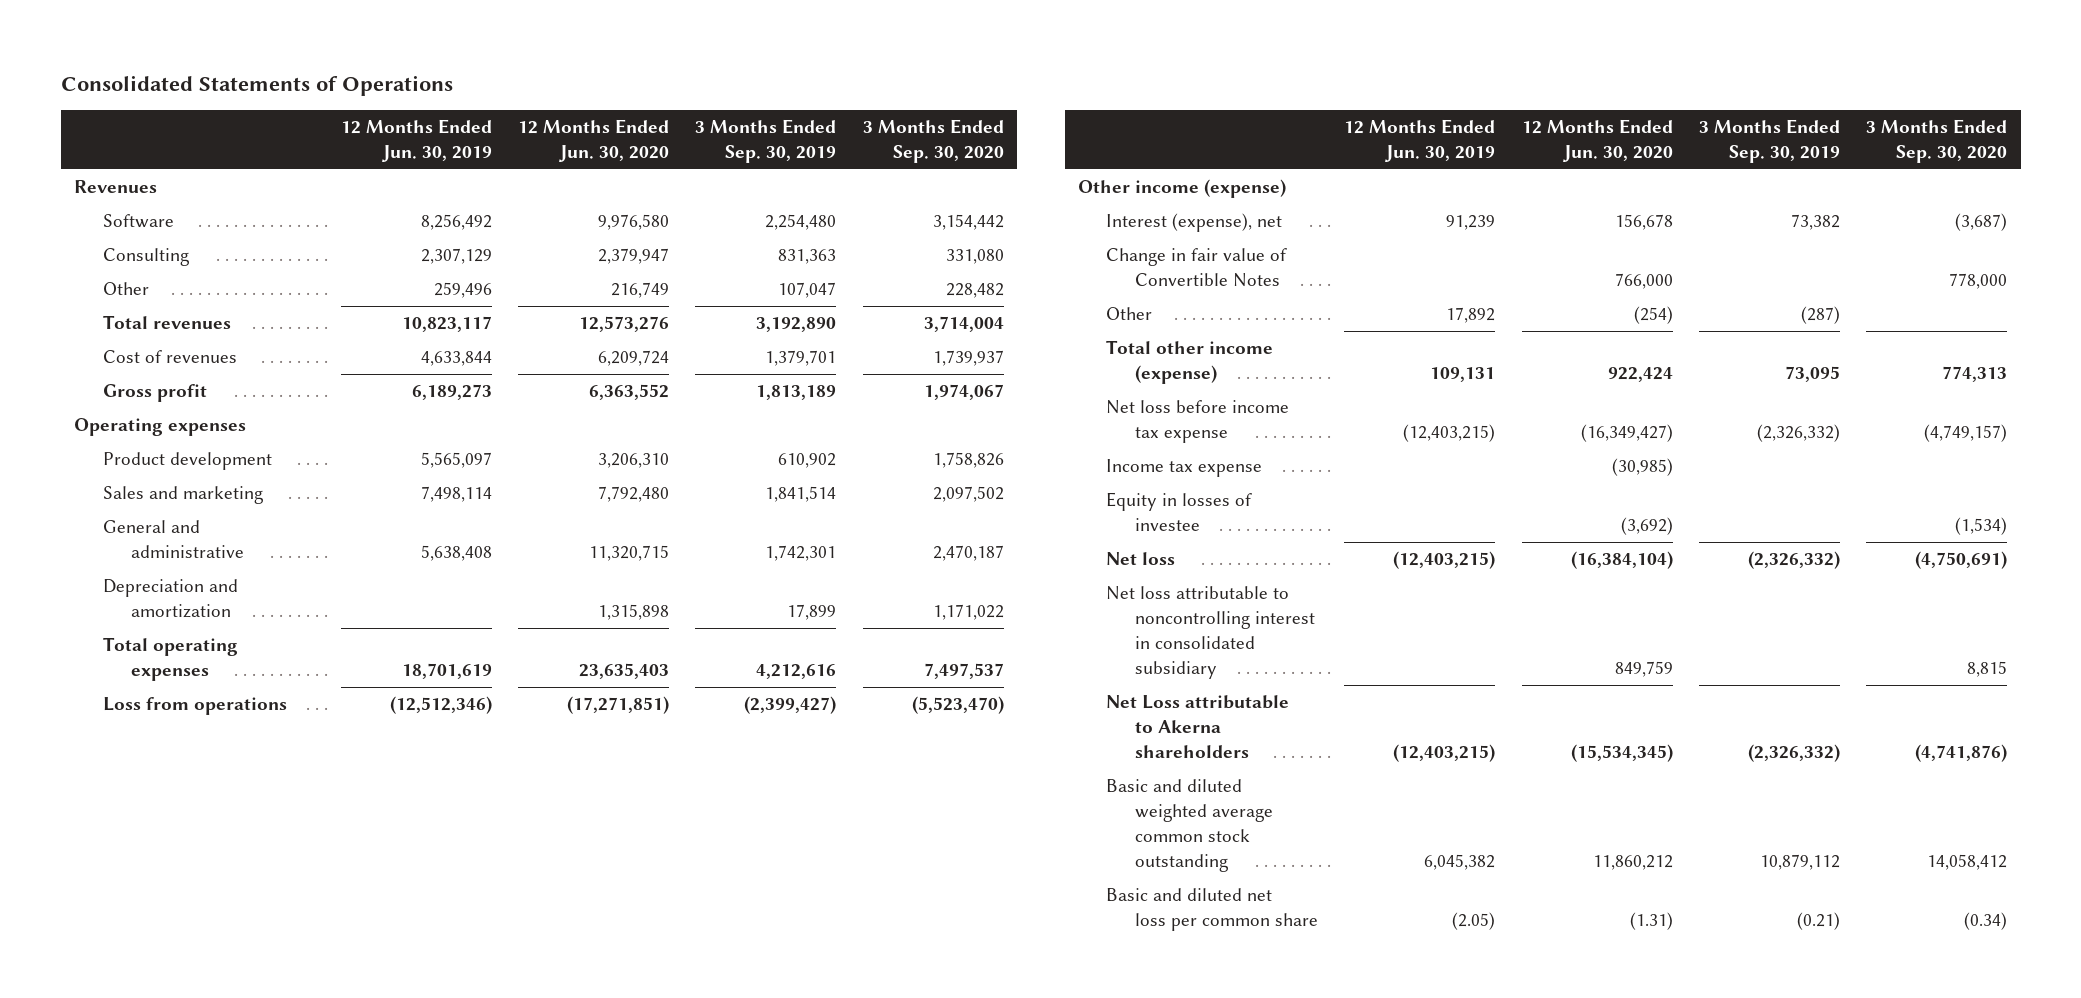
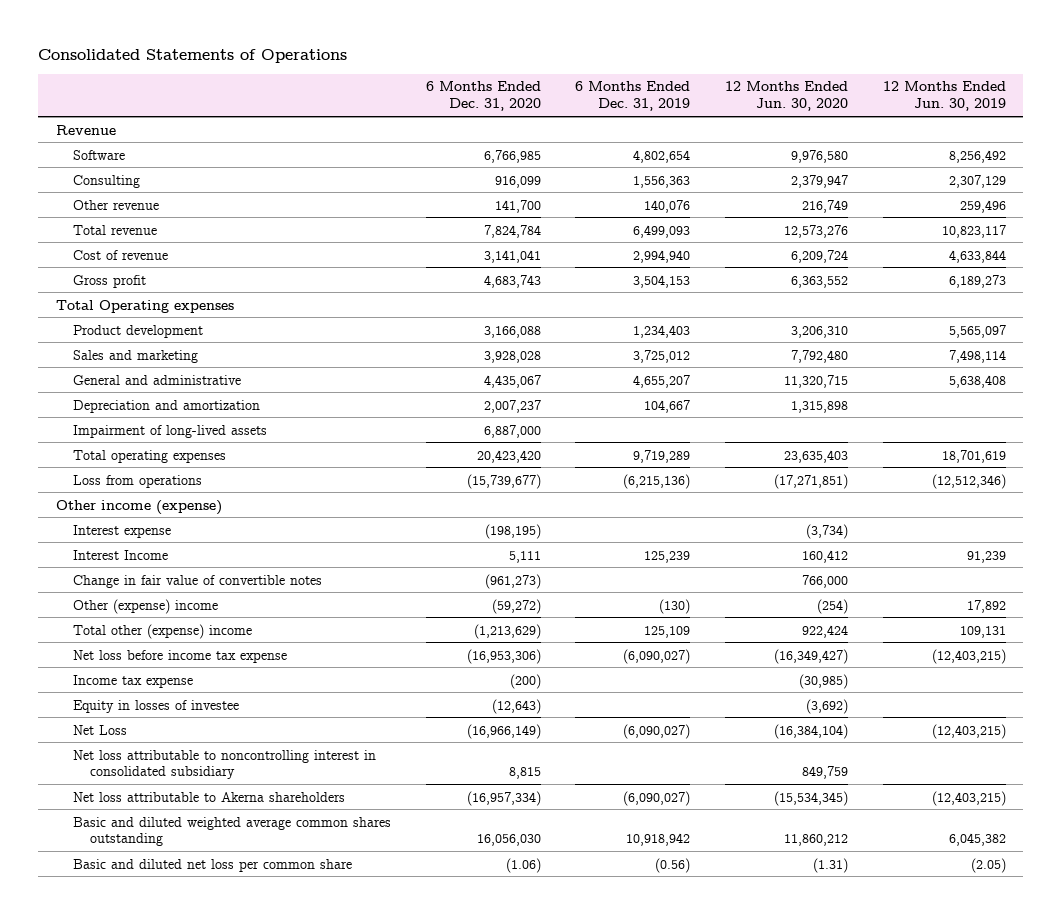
- | 12 Months Ended Jun. 30, 2019 | 12 Months Ended Jun. 30, 2020 | 3 Months Ended Sep. 30, 2019 | 3 Months Ended Sep. 30, 2020
+ | 6 Months Ended Dec. 31, 2020 | 6 Months Ended Dec. 31, 2019 | 12 Months Ended Jun. 30, 2020 | 12 Months Ended Jun. 30, 2019
- Revenues
+ Revenue
- Other | 259,496 | 216,749 | 107,047 | 228,482
- Total revenues | 10,823,117 | 12,573,276 | 3,192,890 | 3,714,004
- Cost of revenues | 4,633,844 | 6,209,724 | 1,379,701 | 1,739,937
+ Other revenue | 141,700 | 140,076 | 216,749 | 259,496
+ Total revenue | 7,824,784 | 6,499,093 | 12,573,276 | 10,823,117
+ Cost of revenue | 3,141,041 | 2,994,940 | 6,209,724 | 4,633,844
- Operating expenses
+ Total Operating expenses
+ Impairment of long-lived assets | 6,887,000 | | |
- Interest (expense), net | 91,239 | 156,678 | 73,382 | (3,687)
- Change in fair value of Convertible Notes | | 766,000 | | 778,000
- Other | 17,892 | (254) | (287) |
- Total other income (expense) | 109,131 | 922,424 | 73,095 | 774,313
+ Interest expense | (198,195) | | (3,734) |
+ Interest Income | 5,111 | 125,239 | 160,412 | 91,239
+ Change in fair value of convertible notes | (961,273) | | 766,000 |
+ Other (expense) income | (59,272) | (130) | (254) | 17,892
+ Total other (expense) income | (1,213,629) | 125,109 | 922,424 | 109,131
- Net loss | (12,403,215) | (16,384,104) | (2,326,332) | (4,750,691)
+ Net Loss | (16,966,149) | (6,090,027) | (16,384,104) | (12,403,215)
- Net Loss attributable to Akerna shareholders | (12,403,215) | (15,534,345) | (2,326,332) | (4,741,876)
- Basic and diluted weighted average common stock outstanding | 6,045,382 | 11,860,212 | 10,879,112 | 14,058,412
+ Net loss attributable to Akerna shareholders | (16,957,334) | (6,090,027) | (15,534,345) | (12,403,215)
+ Basic and diluted weighted average common shares outstanding | 16,056,030 | 10,918,942 | 11,860,212 | 6,045,382

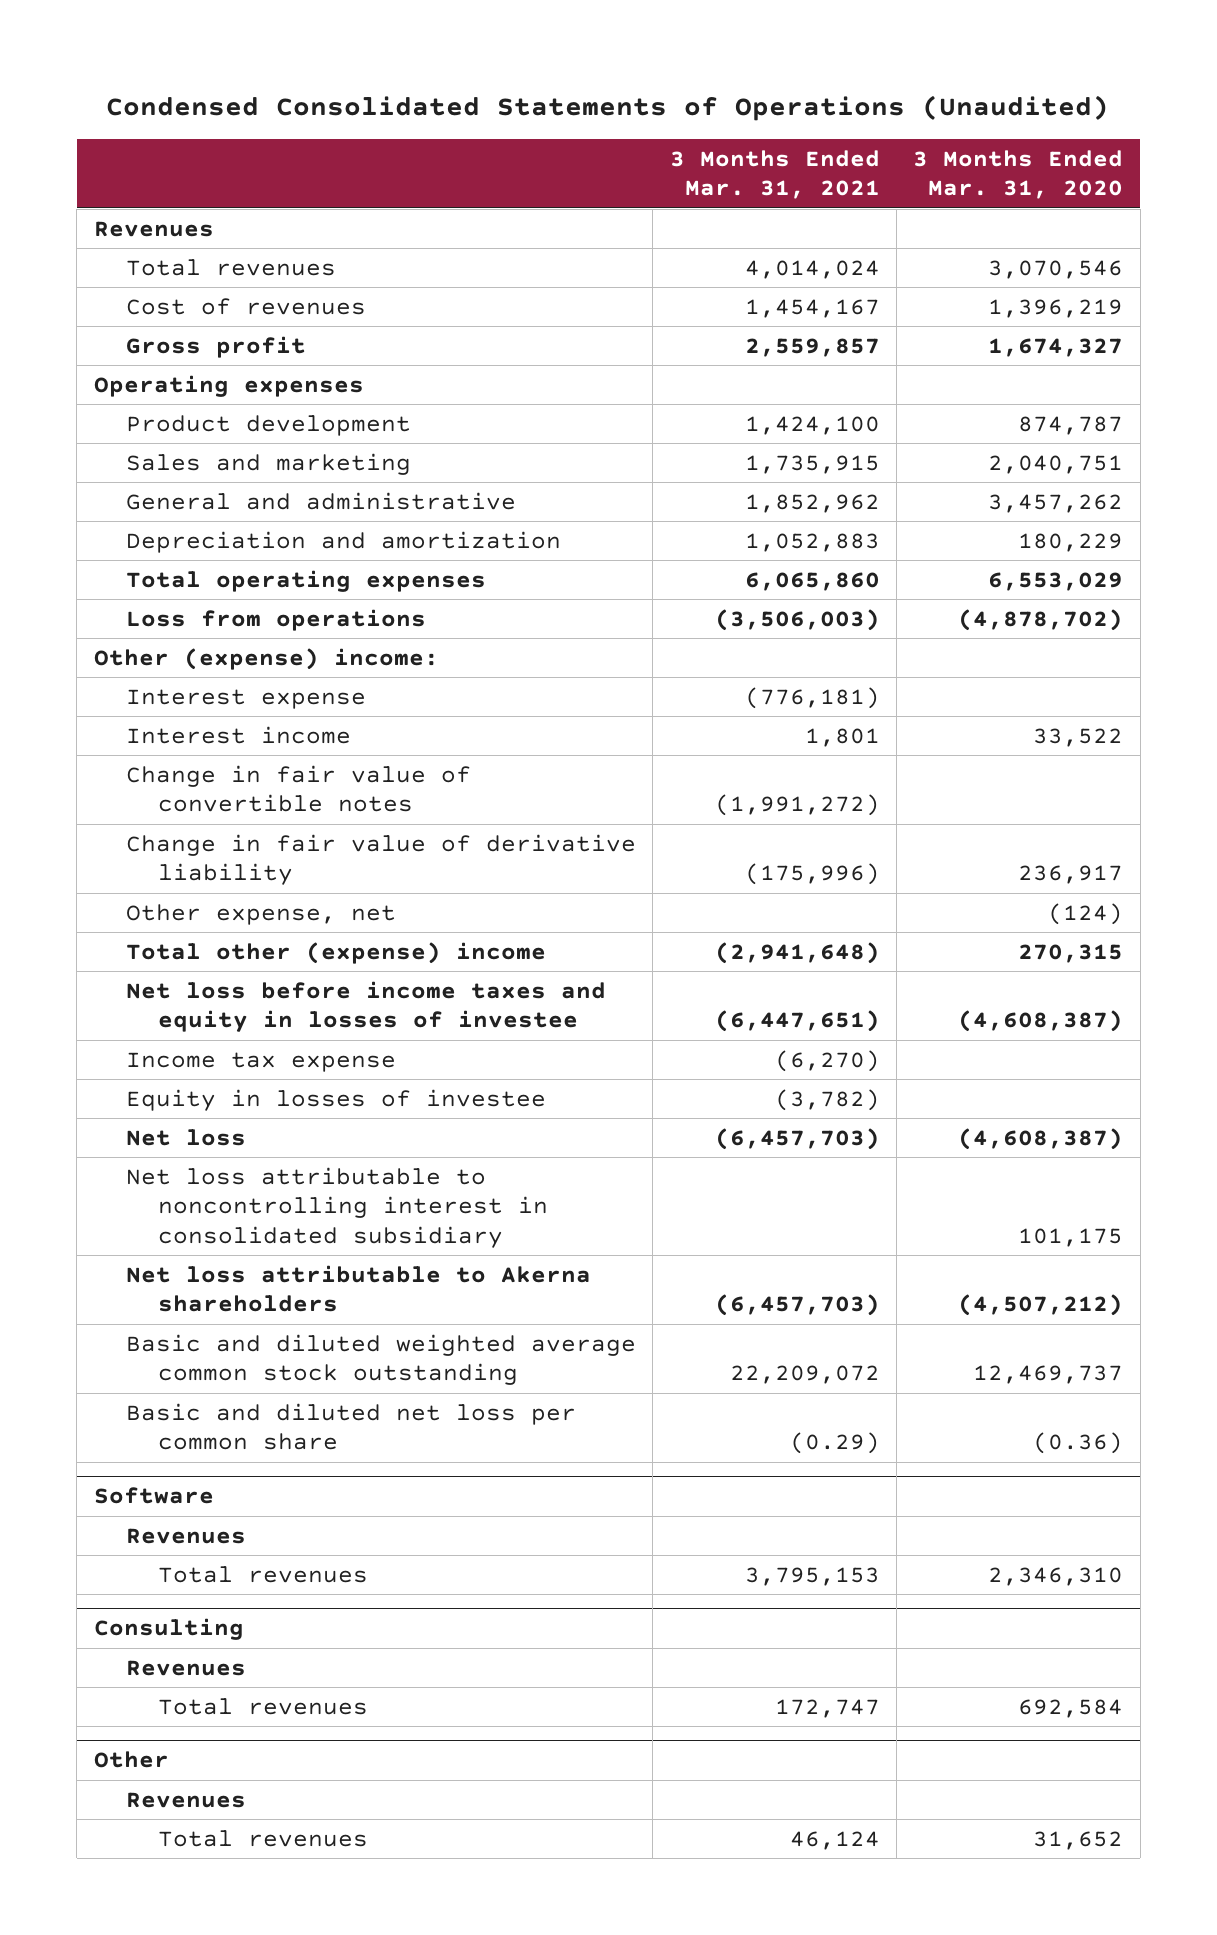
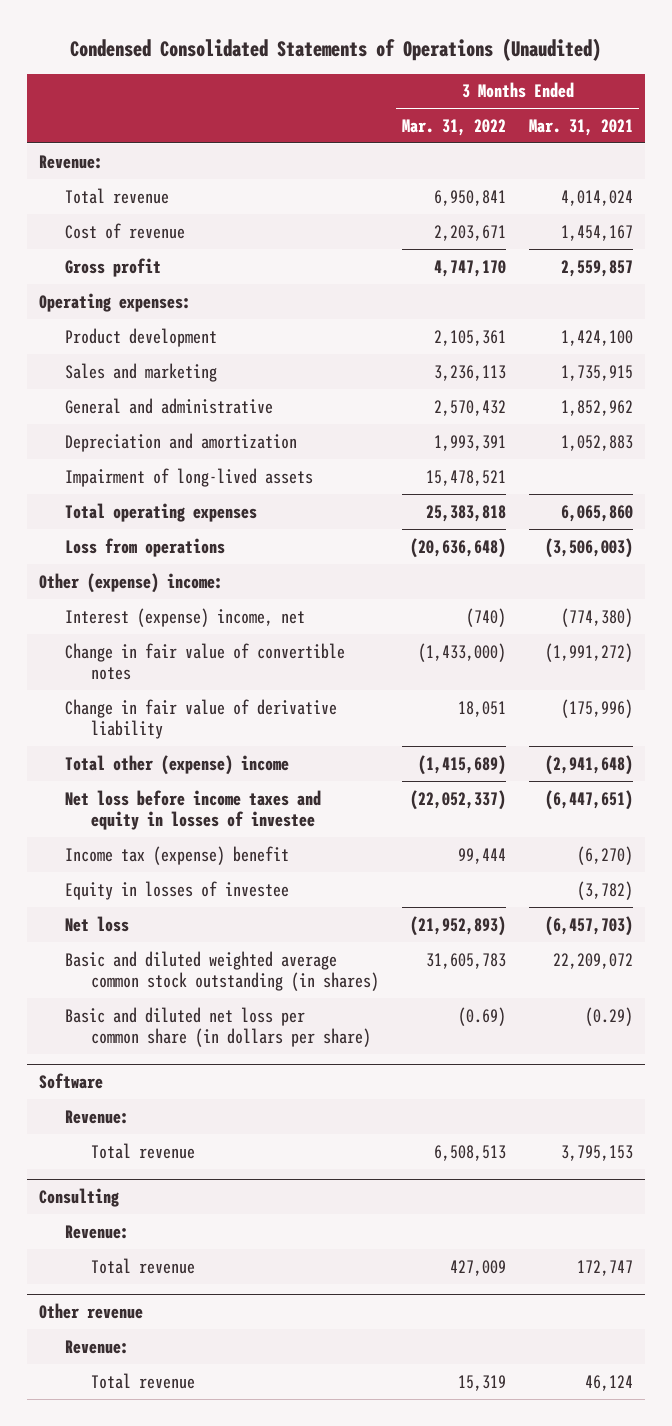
- | 3 Months Ended Mar. 31, 2021 | 3 Months Ended Mar. 31, 2020
+ | 3 Months Ended Mar. 31, 2022 | 3 Months Ended Mar. 31, 2021
- Revenues
- Total revenues | 4,014,024 | 3,070,546
- Cost of revenues | 1,454,167 | 1,396,219
+ Revenue:
+ Total revenue | 6,950,841 | 4,014,024
+ Cost of revenue | 2,203,671 | 1,454,167
- Operating expenses
+ Operating expenses:
+ Impairment of long-lived assets | 15,478,521 |
- Interest expense | (776,181) |
- Interest income | 1,801 | 33,522
+ Interest (expense) income, net | (740) | (774,380)
- Other expense, net | | (124)
- Income tax expense | (6,270) |
+ Income tax (expense) benefit | 99,444 | (6,270)
- Net loss attributable to noncontrolling interest in consolidated subsidiary | | 101,175
- Net loss attributable to Akerna shareholders | (6,457,703) | (4,507,212)
- Basic and diluted weighted average common stock outstanding | 22,209,072 | 12,469,737
- Basic and diluted net loss per common share | (0.29) | (0.36)
+ Basic and diluted weighted average common stock outstanding (in shares) | 31,605,783 | 22,209,072
+ Basic and diluted net loss per common share (in dollars per share) | (0.69) | (0.29)
@ Software
- Revenues
- Total revenues | 3,795,153 | 2,346,310
+ Revenue:
+ Total revenue | 6,508,513 | 3,795,153
@ Consulting
- Revenues
- Total revenues | 172,747 | 692,584
- Other
- Revenues
- Total revenues | 46,124 | 31,652
@ Consulting
+ Revenue:
+ Total revenue | 427,009 | 172,747
+ Other revenue
+ Revenue:
+ Total revenue | 15,319 | 46,124

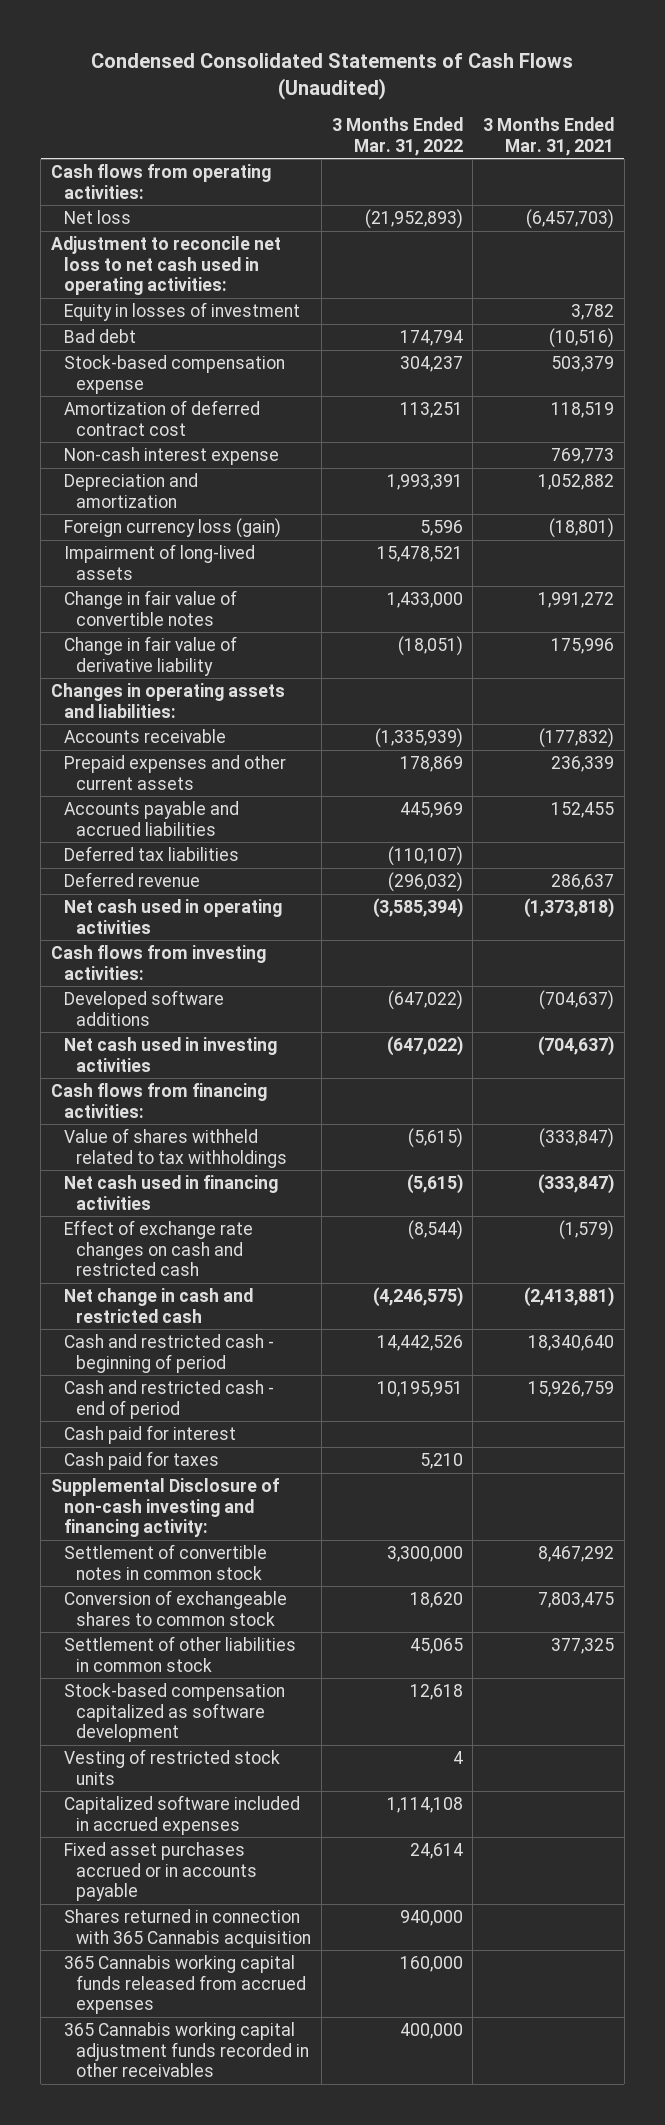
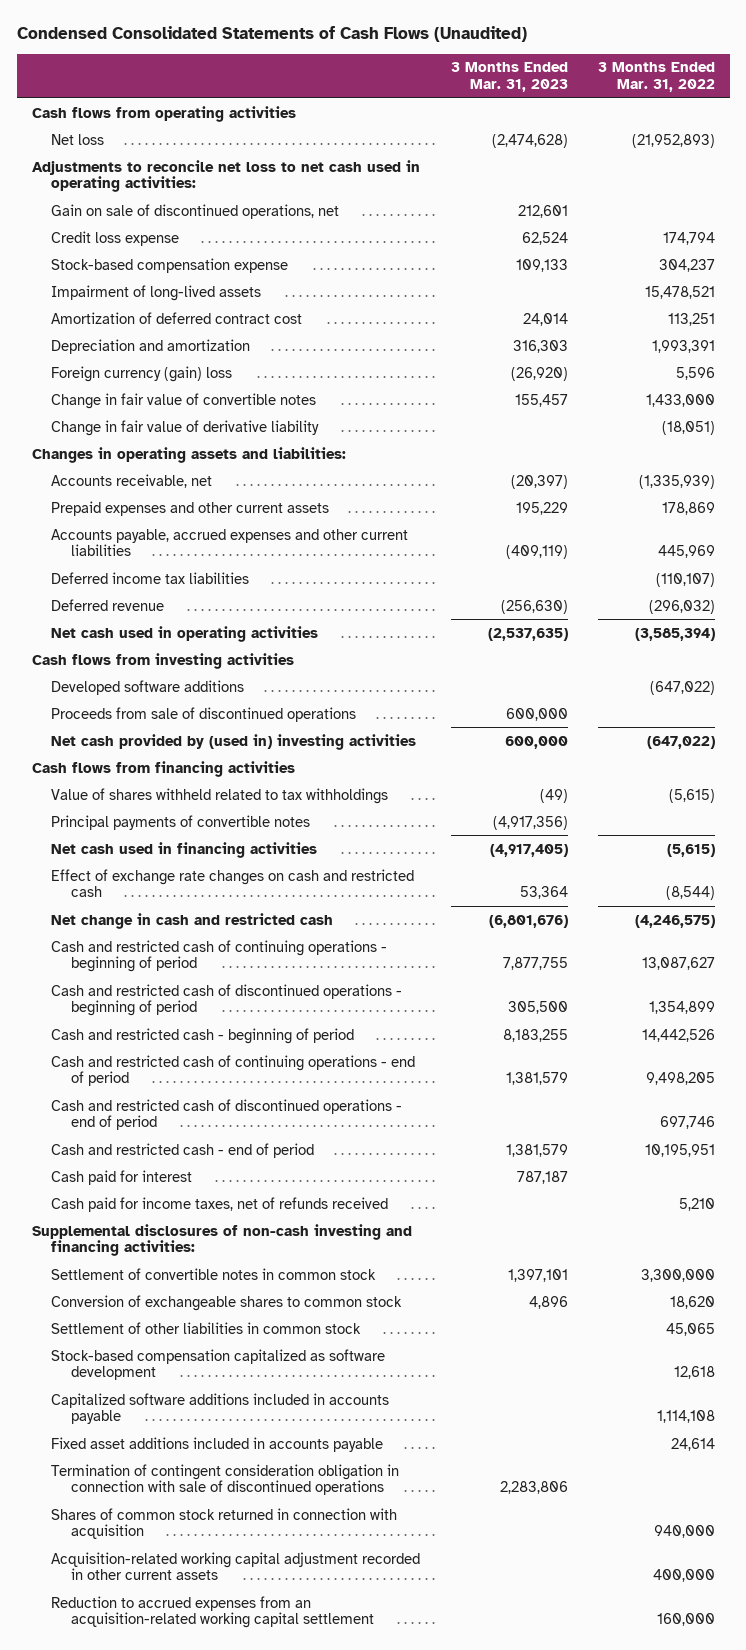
- | 3 Months Ended Mar. 31, 2022 | 3 Months Ended Mar. 31, 2021
+ | 3 Months Ended Mar. 31, 2023 | 3 Months Ended Mar. 31, 2022
- Cash flows from operating activities:
+ Cash flows from operating activities
- Adjustment to reconcile net loss to net cash used in operating activities:
- Equity in losses of investment | | 3,782
- Bad debt | 174,794 | (10,516)
+ Adjustments to reconcile net loss to net cash used in operating activities:
+ Gain on sale of discontinued operations, net | 212,601 |
+ Credit loss expense | 62,524 | 174,794
moved up: Impairment of long-lived assets | | 15,478,521
- Non-cash interest expense | | 769,773
- Foreign currency loss (gain) | 5,596 | (18,801)
+ Foreign currency (gain) loss | (26,920) | 5,596
- Accounts receivable | (1,335,939) | (177,832)
+ Accounts receivable, net | (20,397) | (1,335,939)
- Accounts payable and accrued liabilities | 445,969 | 152,455
- Deferred tax liabilities | (110,107) |
+ Accounts payable, accrued expenses and other current liabilities | (409,119) | 445,969
+ Deferred income tax liabilities | | (110,107)
- Cash flows from investing activities:
+ Cash flows from investing activities
- Net cash used in investing activities | (647,022) | (704,637)
- Cash flows from financing activities:
+ Proceeds from sale of discontinued operations | 600,000 |
+ Net cash provided by (used in) investing activities | 600,000 | (647,022)
+ Cash flows from financing activities
+ Principal payments of convertible notes | (4,917,356) |
+ Cash and restricted cash of continuing operations - beginning of period | 7,877,755 | 13,087,627
+ Cash and restricted cash of discontinued operations - beginning of period | 305,500 | 1,354,899
+ Cash and restricted cash of continuing operations - end of period | 1,381,579 | 9,498,205
+ Cash and restricted cash of discontinued operations - end of period | | 697,746
- Cash paid for taxes | 5,210 |
- Supplemental Disclosure of non-cash investing and financing activity:
+ Cash paid for income taxes, net of refunds received | | 5,210
+ Supplemental disclosures of non-cash investing and financing activities:
- Vesting of restricted stock units | 4 |
- Capitalized software included in accrued expenses | 1,114,108 |
- Fixed asset purchases accrued or in accounts payable | 24,614 |
- Shares returned in connection with 365 Cannabis acquisition | 940,000 |
- 365 Cannabis working capital funds released from accrued expenses | 160,000 |
- 365 Cannabis working capital adjustment funds recorded in other receivables | 400,000 |
+ Capitalized software additions included in accounts payable | | 1,114,108
+ Fixed asset additions included in accounts payable | | 24,614
+ Termination of contingent consideration obligation in connection with sale of discontinued operations | 2,283,806 |
+ Shares of common stock returned in connection with acquisition | | 940,000
+ Acquisition-related working capital adjustment recorded in other current assets | | 400,000
+ Reduction to accrued expenses from an acquisition-related working capital settlement | | 160,000

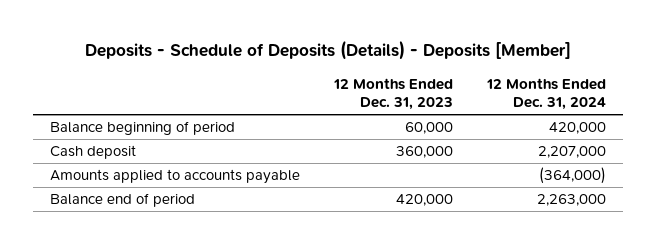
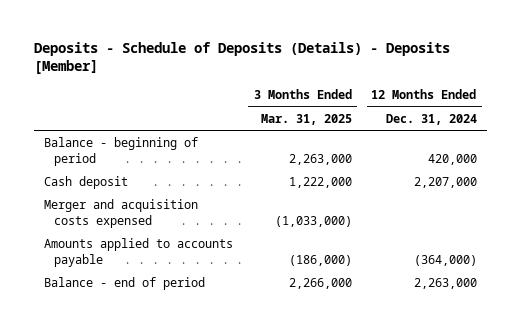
- | 12 Months Ended Dec. 31, 2023 | 12 Months Ended Dec. 31, 2024
+ | 3 Months Ended Mar. 31, 2025 | 12 Months Ended Dec. 31, 2024
- Balance beginning of period | 60,000 | 420,000
+ Balance - beginning of period | 2,263,000 | 420,000
+ Merger and acquisition costs expensed | (1,033,000) |
- Balance end of period | 420,000 | 2,263,000
+ Balance - end of period | 2,266,000 | 2,263,000

